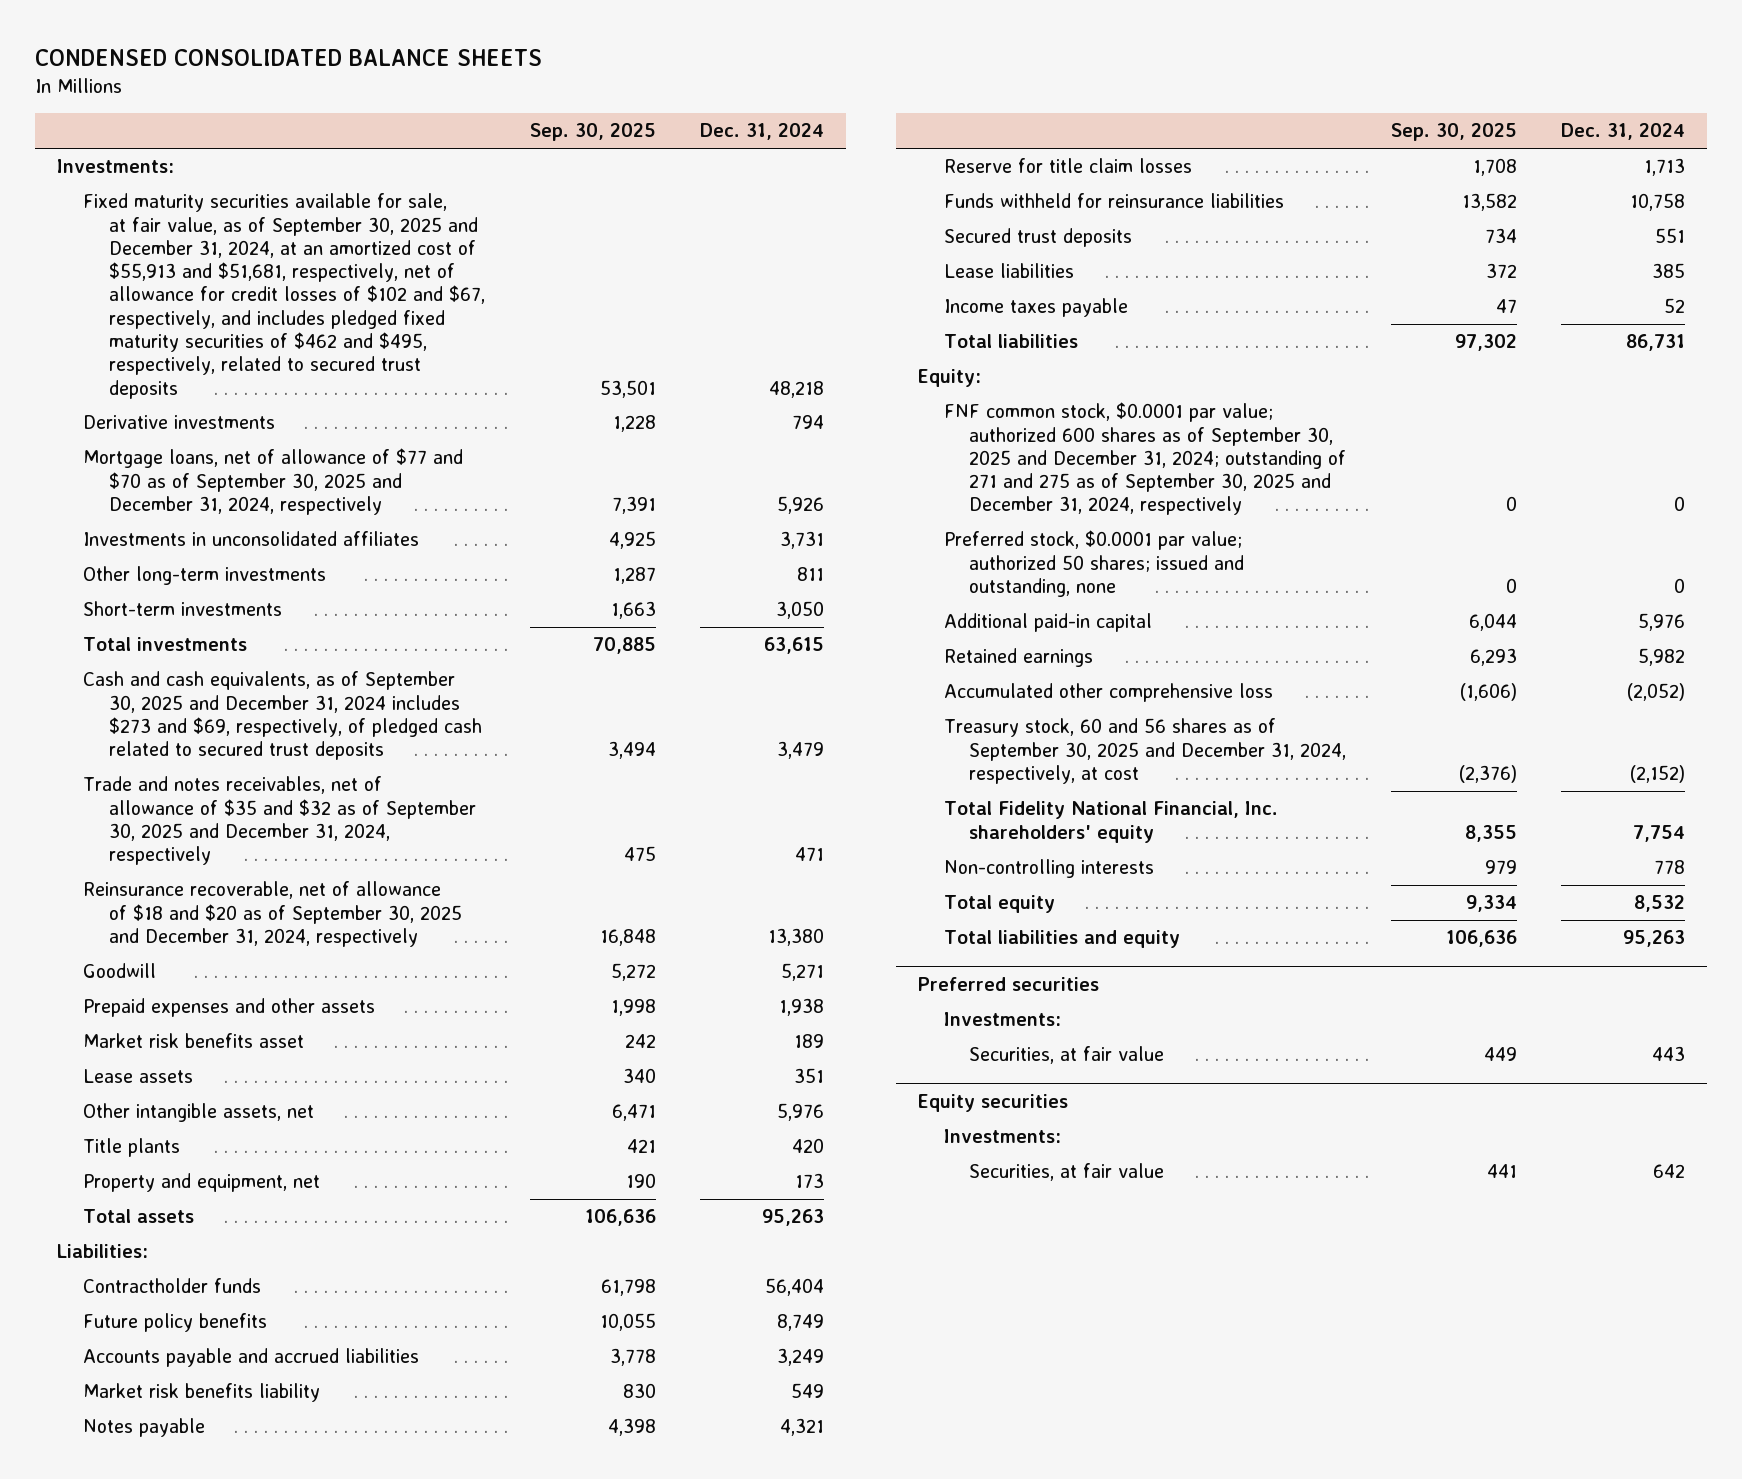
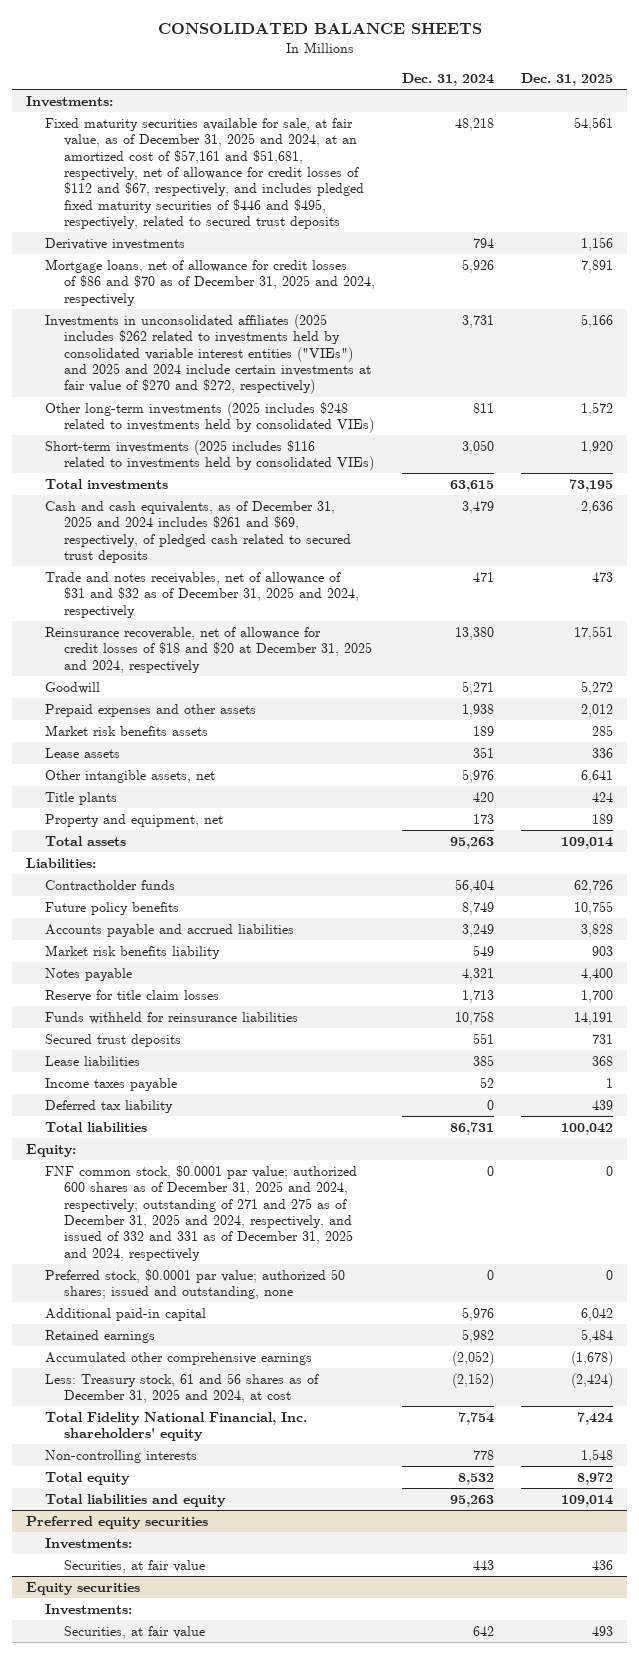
- CONDENSED CONSOLIDATED BALANCE SHEETS
+ CONSOLIDATED BALANCE SHEETS
- | Sep. 30, 2025 | Dec. 31, 2024
+ | Dec. 31, 2024 | Dec. 31, 2025
- Fixed maturity securities available for sale, at fair value, as of September 30, 2025 and December 31, 2024, at an amortized cost of $55,913 and $51,681, respectively, net of allowance for credit losses of $102 and $67, respectively, and includes pledged fixed maturity securities of $462 and $495, respectively, related to secured trust deposits | 53,501 | 48,218
+ Fixed maturity securities available for sale, at fair value, as of December 31, 2025 and 2024, at an amortized cost of $57,161 and $51,681, respectively, net of allowance for credit losses of $112 and $67, respectively, and includes pledged fixed maturity securities of $446 and $495, respectively, related to secured trust deposits | 48,218 | 54,561
- Mortgage loans, net of allowance of $77 and $70 as of September 30, 2025 and December 31, 2024, respectively | 7,391 | 5,926
- Investments in unconsolidated affiliates | 4,925 | 3,731
- Other long-term investments | 1,287 | 811
- Short-term investments | 1,663 | 3,050
+ Mortgage loans, net of allowance for credit losses of $86 and $70 as of December 31, 2025 and 2024, respectively | 5,926 | 7,891
+ Investments in unconsolidated affiliates (2025 includes $262 related to investments held by consolidated variable interest entities ("VIEs") and 2025 and 2024 include certain investments at fair value of $270 and $272, respectively) | 3,731 | 5,166
+ Other long-term investments (2025 includes $248 related to investments held by consolidated VIEs) | 811 | 1,572
+ Short-term investments (2025 includes $116 related to investments held by consolidated VIEs) | 3,050 | 1,920
- Cash and cash equivalents, as of September 30, 2025 and December 31, 2024 includes $273 and $69, respectively, of pledged cash related to secured trust deposits | 3,494 | 3,479
- Trade and notes receivables, net of allowance of $35 and $32 as of September 30, 2025 and December 31, 2024, respectively | 475 | 471
- Reinsurance recoverable, net of allowance of $18 and $20 as of September 30, 2025 and December 31, 2024, respectively | 16,848 | 13,380
+ Cash and cash equivalents, as of December 31, 2025 and 2024 includes $261 and $69, respectively, of pledged cash related to secured trust deposits | 3,479 | 2,636
+ Trade and notes receivables, net of allowance of $31 and $32 as of December 31, 2025 and 2024, respectively | 471 | 473
+ Reinsurance recoverable, net of allowance for credit losses of $18 and $20 at December 31, 2025 and 2024, respectively | 13,380 | 17,551
- Market risk benefits asset | 242 | 189
+ Market risk benefits assets | 189 | 285
+ Deferred tax liability | 0 | 439
- FNF common stock, $0.0001 par value; authorized 600 shares as of September 30, 2025 and December 31, 2024; outstanding of 271 and 275 as of September 30, 2025 and December 31, 2024, respectively | 0 | 0
+ FNF common stock, $0.0001 par value; authorized 600 shares as of December 31, 2025 and 2024, respectively; outstanding of 271 and 275 as of December 31, 2025 and 2024, respectively, and issued of 332 and 331 as of December 31, 2025 and 2024, respectively | 0 | 0
- Accumulated other comprehensive loss | (1,606) | (2,052)
- Treasury stock, 60 and 56 shares as of September 30, 2025 and December 31, 2024, respectively, at cost | (2,376) | (2,152)
+ Accumulated other comprehensive earnings | (2,052) | (1,678)
+ Less: Treasury stock, 61 and 56 shares as of December 31, 2025 and 2024, at cost | (2,152) | (2,424)
- Preferred securities
+ Preferred equity securities

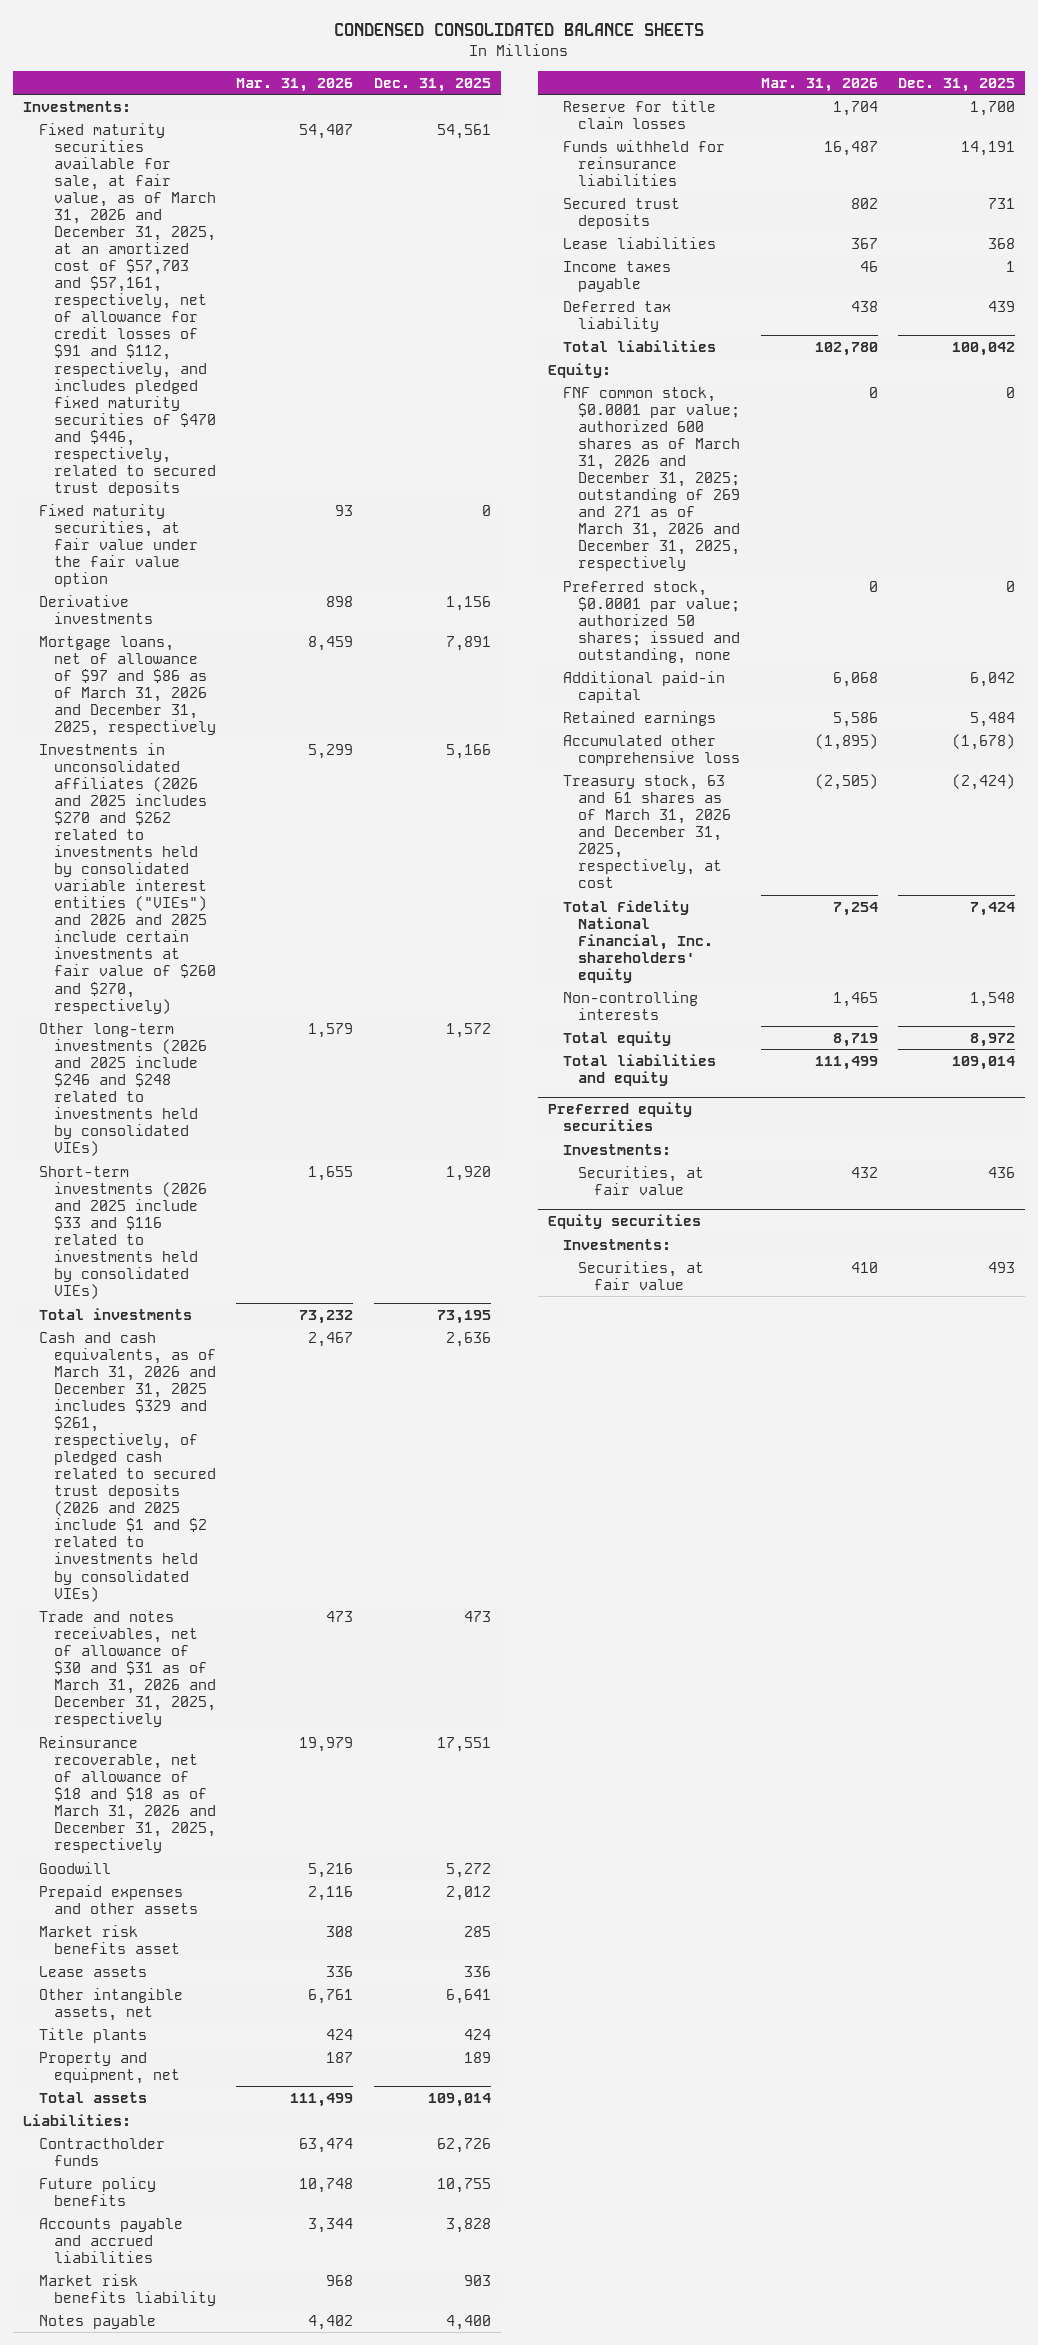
- CONSOLIDATED BALANCE SHEETS
+ CONDENSED CONSOLIDATED BALANCE SHEETS
- | Dec. 31, 2024 | Dec. 31, 2025
+ | Mar. 31, 2026 | Dec. 31, 2025
- Fixed maturity securities available for sale, at fair value, as of December 31, 2025 and 2024, at an amortized cost of $57,161 and $51,681, respectively, net of allowance for credit losses of $112 and $67, respectively, and includes pledged fixed maturity securities of $446 and $495, respectively, related to secured trust deposits | 48,218 | 54,561
+ Fixed maturity securities available for sale, at fair value, as of March 31, 2026 and December 31, 2025, at an amortized cost of $57,703 and $57,161, respectively, net of allowance for credit losses of $91 and $112, respectively, and includes pledged fixed maturity securities of $470 and $446, respectively, related to secured trust deposits | 54,407 | 54,561
+ Fixed maturity securities, at fair value under the fair value option | 93 | 0
- Mortgage loans, net of allowance for credit losses of $86 and $70 as of December 31, 2025 and 2024, respectively | 5,926 | 7,891
- Investments in unconsolidated affiliates (2025 includes $262 related to investments held by consolidated variable interest entities ("VIEs") and 2025 and 2024 include certain investments at fair value of $270 and $272, respectively) | 3,731 | 5,166
- Other long-term investments (2025 includes $248 related to investments held by consolidated VIEs) | 811 | 1,572
- Short-term investments (2025 includes $116 related to investments held by consolidated VIEs) | 3,050 | 1,920
+ Mortgage loans, net of allowance of $97 and $86 as of March 31, 2026 and December 31, 2025, respectively | 8,459 | 7,891
+ Investments in unconsolidated affiliates (2026 and 2025 includes $270 and $262 related to investments held by consolidated variable interest entities ("VIEs") and 2026 and 2025 include certain investments at fair value of $260 and $270, respectively) | 5,299 | 5,166
+ Other long-term investments (2026 and 2025 include $246 and $248 related to investments held by consolidated VIEs) | 1,579 | 1,572
+ Short-term investments (2026 and 2025 include $33 and $116 related to investments held by consolidated VIEs) | 1,655 | 1,920
- Cash and cash equivalents, as of December 31, 2025 and 2024 includes $261 and $69, respectively, of pledged cash related to secured trust deposits | 3,479 | 2,636
- Trade and notes receivables, net of allowance of $31 and $32 as of December 31, 2025 and 2024, respectively | 471 | 473
- Reinsurance recoverable, net of allowance for credit losses of $18 and $20 at December 31, 2025 and 2024, respectively | 13,380 | 17,551
+ Cash and cash equivalents, as of March 31, 2026 and December 31, 2025 includes $329 and $261, respectively, of pledged cash related to secured trust deposits (2026 and 2025 include $1 and $2 related to investments held by consolidated VIEs) | 2,467 | 2,636
+ Trade and notes receivables, net of allowance of $30 and $31 as of March 31, 2026 and December 31, 2025, respectively | 473 | 473
+ Reinsurance recoverable, net of allowance of $18 and $18 as of March 31, 2026 and December 31, 2025, respectively | 19,979 | 17,551
- Market risk benefits assets | 189 | 285
+ Market risk benefits asset | 308 | 285
- FNF common stock, $0.0001 par value; authorized 600 shares as of December 31, 2025 and 2024, respectively; outstanding of 271 and 275 as of December 31, 2025 and 2024, respectively, and issued of 332 and 331 as of December 31, 2025 and 2024, respectively | 0 | 0
+ FNF common stock, $0.0001 par value; authorized 600 shares as of March 31, 2026 and December 31, 2025; outstanding of 269 and 271 as of March 31, 2026 and December 31, 2025, respectively | 0 | 0
- Accumulated other comprehensive earnings | (2,052) | (1,678)
- Less: Treasury stock, 61 and 56 shares as of December 31, 2025 and 2024, at cost | (2,152) | (2,424)
+ Accumulated other comprehensive loss | (1,895) | (1,678)
+ Treasury stock, 63 and 61 shares as of March 31, 2026 and December 31, 2025, respectively, at cost | (2,505) | (2,424)

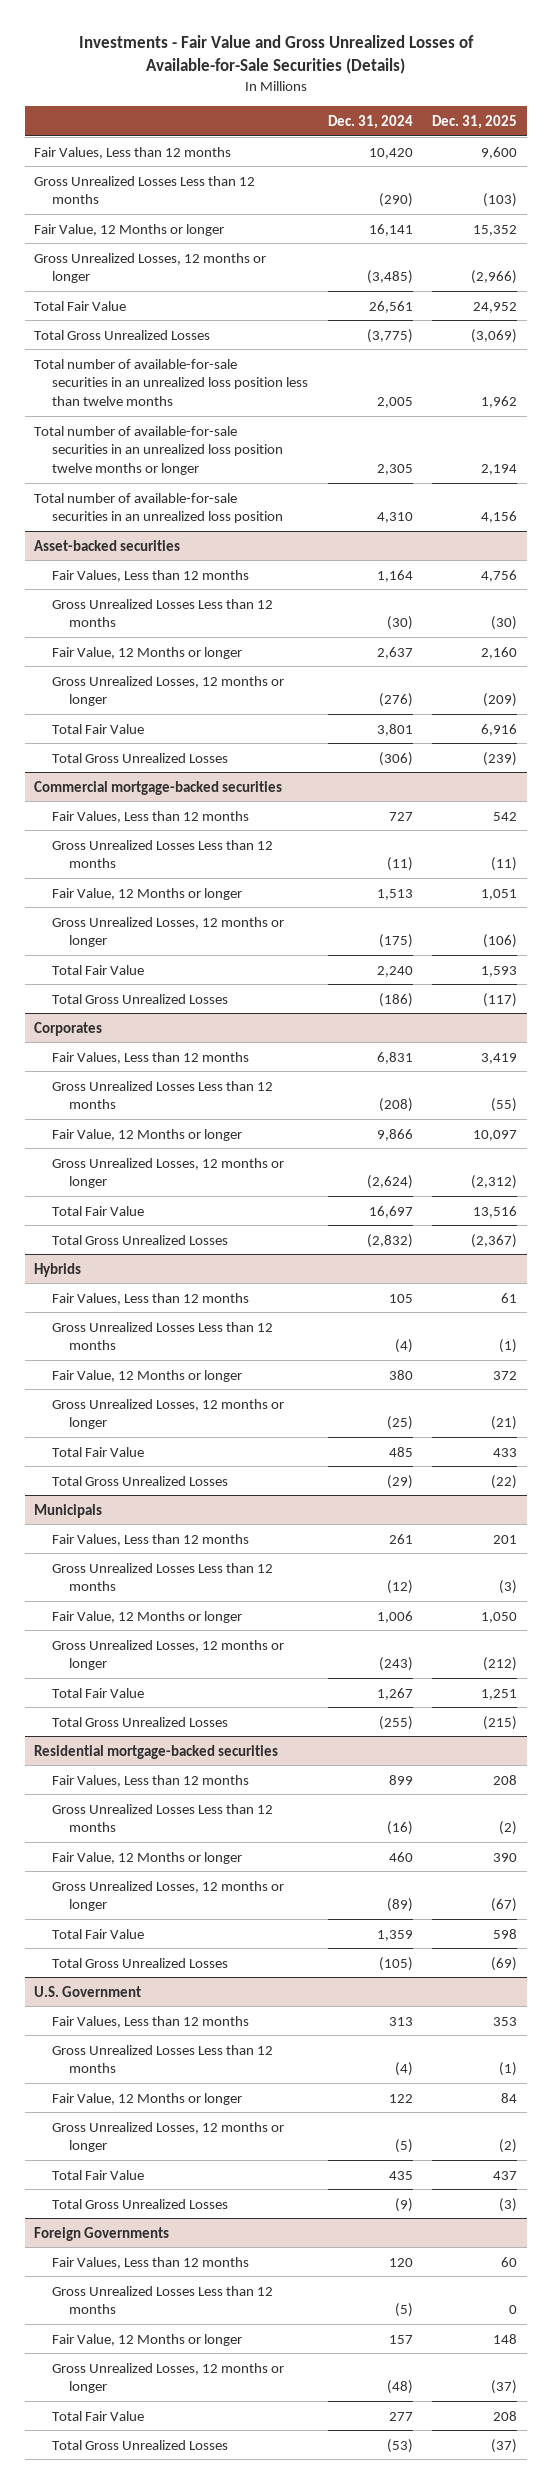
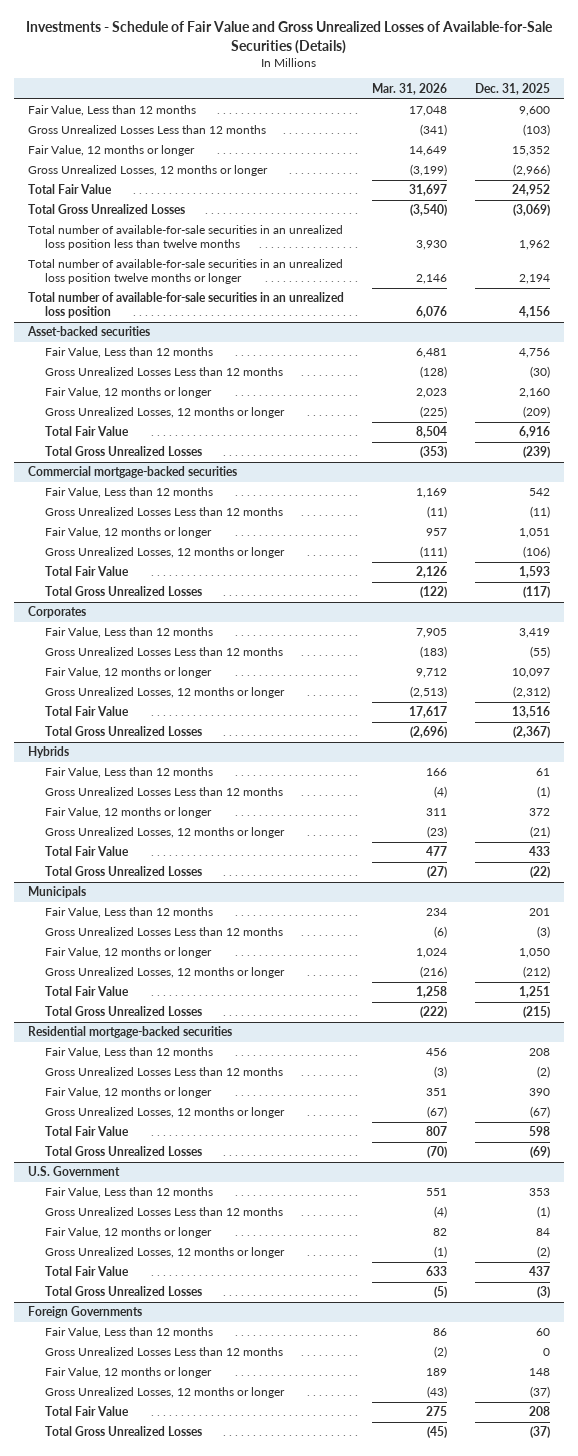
- Investments - Fair Value and Gross Unrealized Losses of Available-for-Sale Securities (Details)
+ Investments - Schedule of Fair Value and Gross Unrealized Losses of Available-for-Sale Securities (Details)
- | Dec. 31, 2024 | Dec. 31, 2025
+ | Mar. 31, 2026 | Dec. 31, 2025
- Fair Values, Less than 12 months | 10,420 | 9,600
+ Fair Value, Less than 12 months | 17,048 | 9,600
- Fair Value, 12 Months or longer | 16,141 | 15,352
+ Fair Value, 12 months or longer | 14,649 | 15,352
@ Asset-backed securities
- Fair Values, Less than 12 months | 1,164 | 4,756
+ Fair Value, Less than 12 months | 6,481 | 4,756
- Fair Value, 12 Months or longer | 2,637 | 2,160
+ Fair Value, 12 months or longer | 2,023 | 2,160
@ Commercial mortgage-backed securities
- Fair Values, Less than 12 months | 727 | 542
+ Fair Value, Less than 12 months | 1,169 | 542
- Fair Value, 12 Months or longer | 1,513 | 1,051
+ Fair Value, 12 months or longer | 957 | 1,051
@ Corporates
- Fair Values, Less than 12 months | 6,831 | 3,419
+ Fair Value, Less than 12 months | 7,905 | 3,419
- Fair Value, 12 Months or longer | 9,866 | 10,097
+ Fair Value, 12 months or longer | 9,712 | 10,097
@ Hybrids
- Fair Values, Less than 12 months | 105 | 61
+ Fair Value, Less than 12 months | 166 | 61
- Fair Value, 12 Months or longer | 380 | 372
+ Fair Value, 12 months or longer | 311 | 372
@ Municipals
- Fair Values, Less than 12 months | 261 | 201
+ Fair Value, Less than 12 months | 234 | 201
- Fair Value, 12 Months or longer | 1,006 | 1,050
+ Fair Value, 12 months or longer | 1,024 | 1,050
@ Residential mortgage-backed securities
- Fair Values, Less than 12 months | 899 | 208
+ Fair Value, Less than 12 months | 456 | 208
- Fair Value, 12 Months or longer | 460 | 390
+ Fair Value, 12 months or longer | 351 | 390
@ U.S. Government
- Fair Values, Less than 12 months | 313 | 353
+ Fair Value, Less than 12 months | 551 | 353
- Fair Value, 12 Months or longer | 122 | 84
+ Fair Value, 12 months or longer | 82 | 84
@ Foreign Governments
- Fair Values, Less than 12 months | 120 | 60
+ Fair Value, Less than 12 months | 86 | 60
- Fair Value, 12 Months or longer | 157 | 148
+ Fair Value, 12 months or longer | 189 | 148

